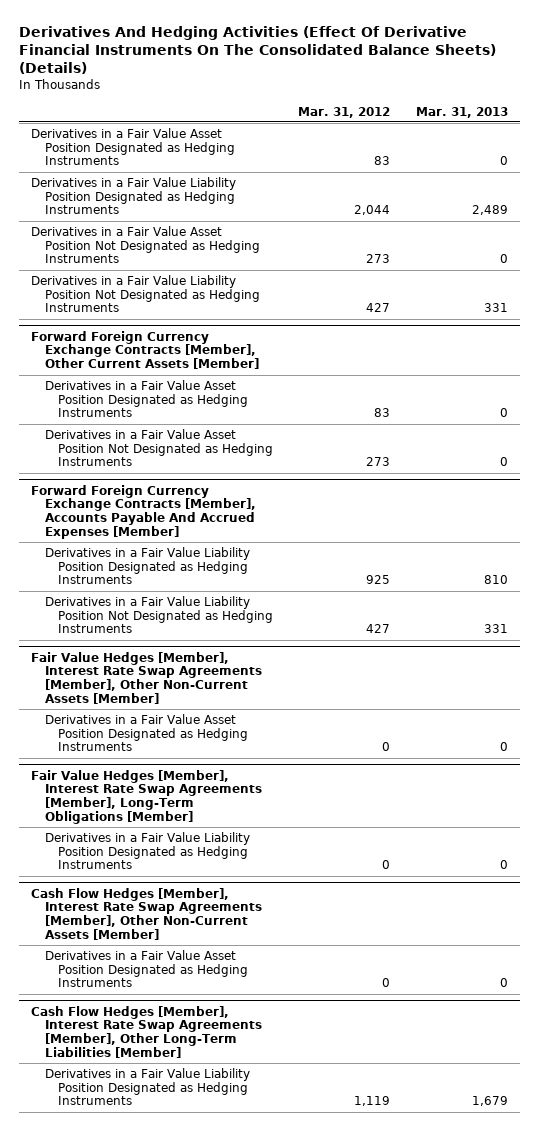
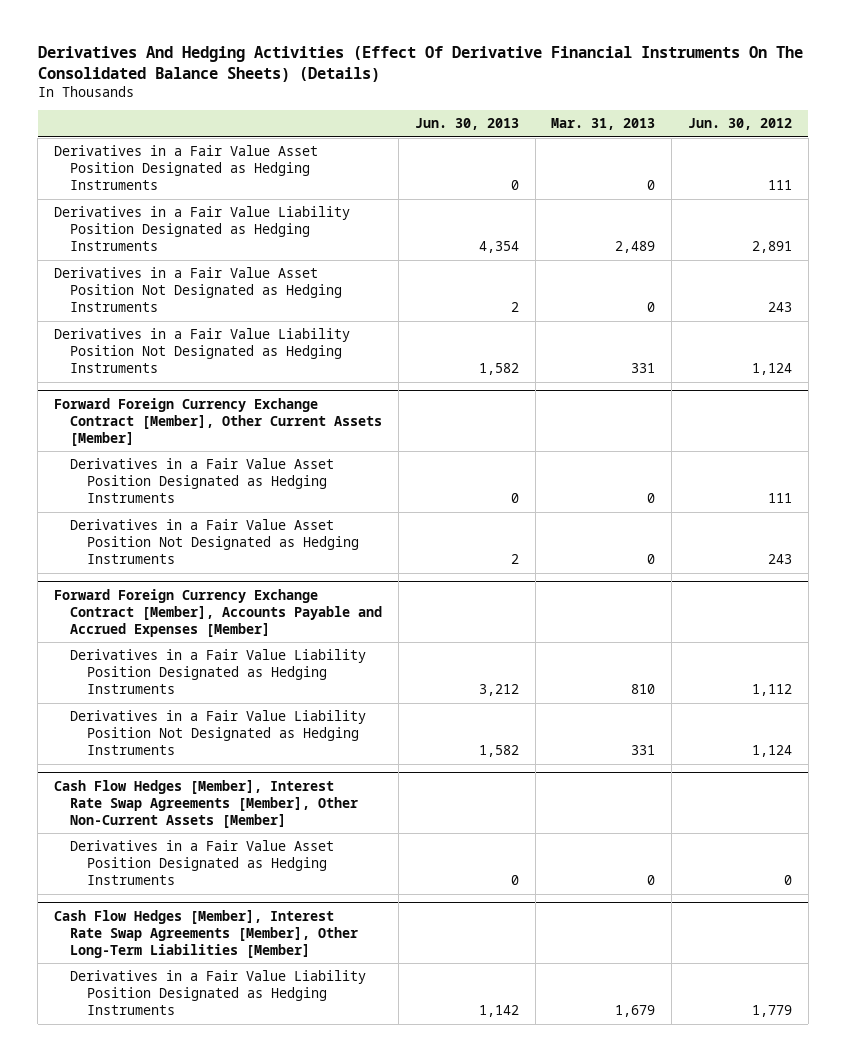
- | Mar. 31, 2012 | Mar. 31, 2013
+ | Jun. 30, 2013 | Mar. 31, 2013 | Jun. 30, 2012
- Forward Foreign Currency Exchange Contracts [Member], Other Current Assets [Member]
+ Forward Foreign Currency Exchange Contract [Member], Other Current Assets [Member]
- Forward Foreign Currency Exchange Contracts [Member], Accounts Payable And Accrued Expenses [Member]
+ Forward Foreign Currency Exchange Contract [Member], Accounts Payable and Accrued Expenses [Member]
- Fair Value Hedges [Member], Interest Rate Swap Agreements [Member], Other Non-Current Assets [Member]
- Derivatives in a Fair Value Asset Position Designated as Hedging Instruments | 0 | 0
- Fair Value Hedges [Member], Interest Rate Swap Agreements [Member], Long-Term Obligations [Member]
- Derivatives in a Fair Value Liability Position Designated as Hedging Instruments | 0 | 0

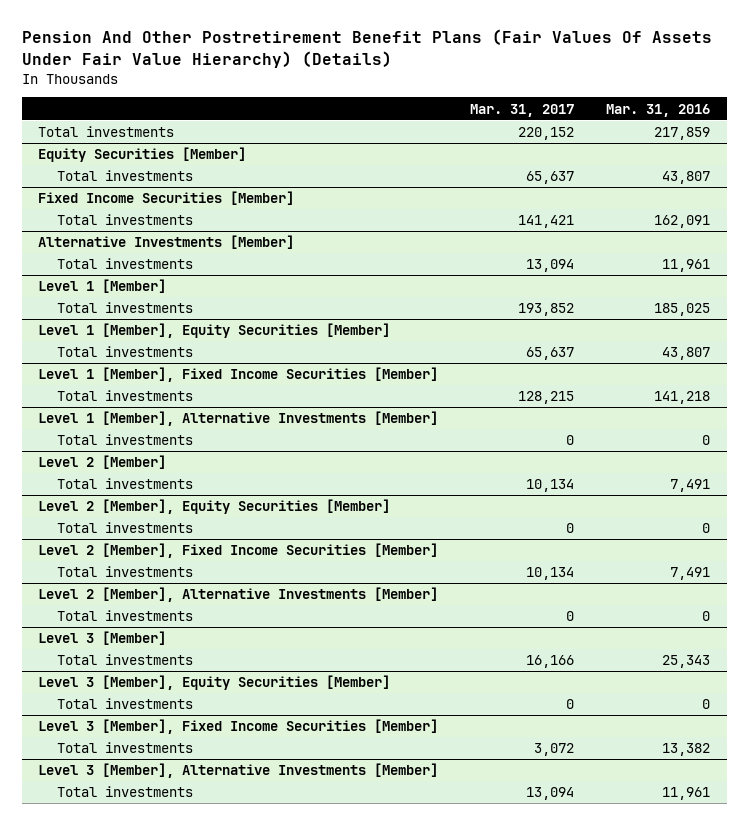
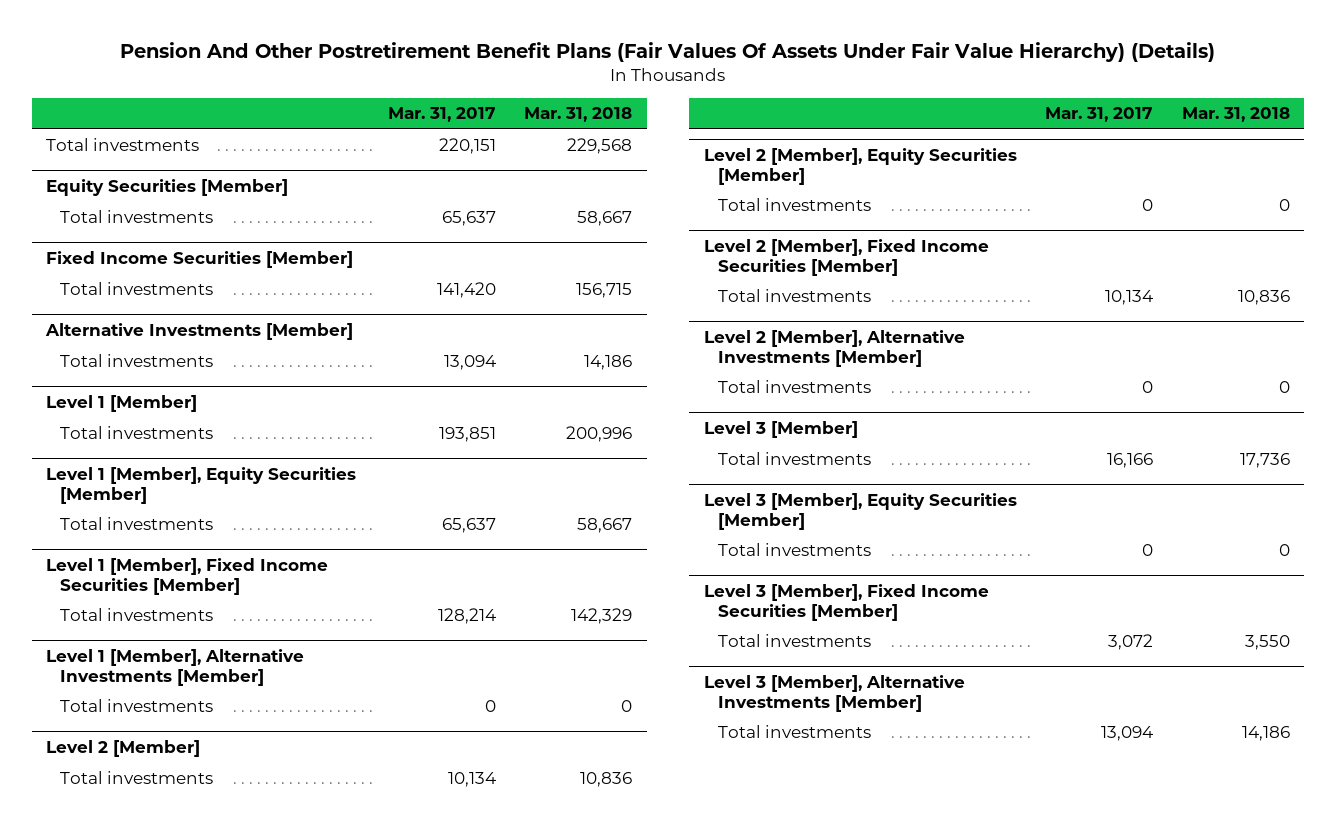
- | Mar. 31, 2017 | Mar. 31, 2016
+ | Mar. 31, 2017 | Mar. 31, 2018
- Total investments | 220,152 | 217,859
+ Total investments | 220,151 | 229,568
@ Fixed Income Securities [Member]
- Total investments | 141,421 | 162,091
+ Total investments | 141,420 | 156,715
@ Level 1 [Member]
- Total investments | 193,852 | 185,025
+ Total investments | 193,851 | 200,996
@ Level 1 [Member], Fixed Income Securities [Member]
- Total investments | 128,215 | 141,218
+ Total investments | 128,214 | 142,329

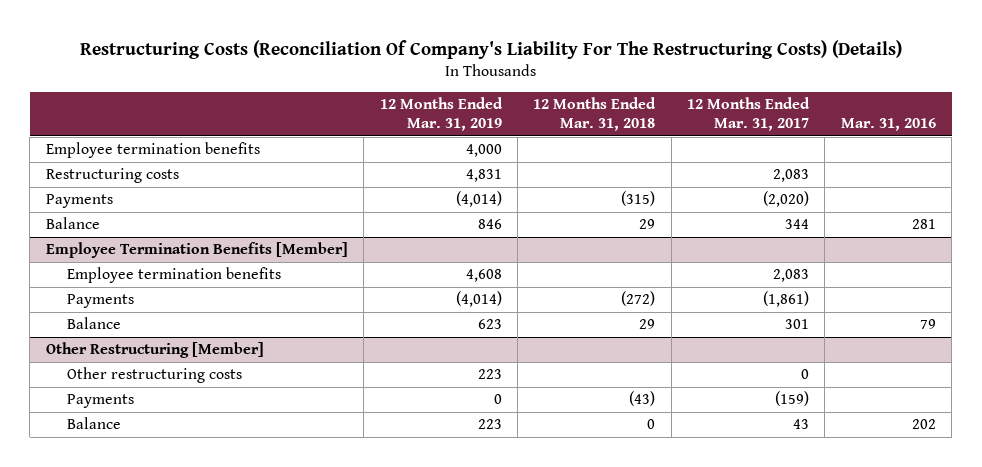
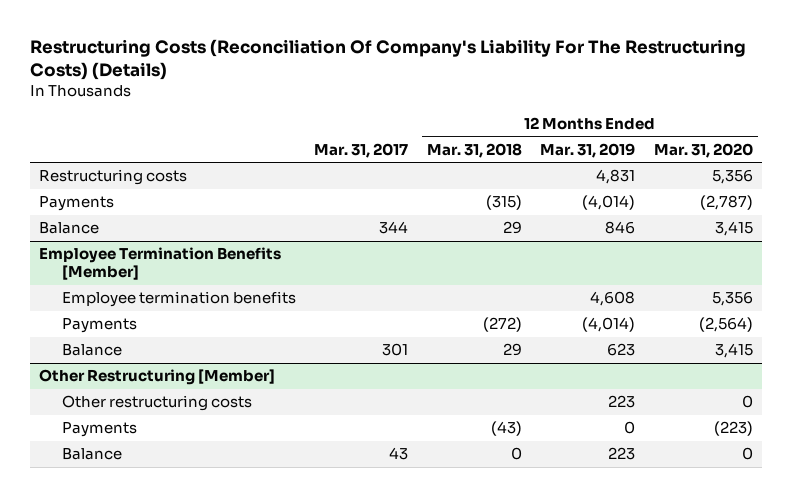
- | 12 Months Ended Mar. 31, 2019 | 12 Months Ended Mar. 31, 2018 | 12 Months Ended Mar. 31, 2017 | Mar. 31, 2016
+ | Mar. 31, 2017 | 12 Months Ended Mar. 31, 2018 | 12 Months Ended Mar. 31, 2019 | 12 Months Ended Mar. 31, 2020
- Employee termination benefits | 4,000 | | |

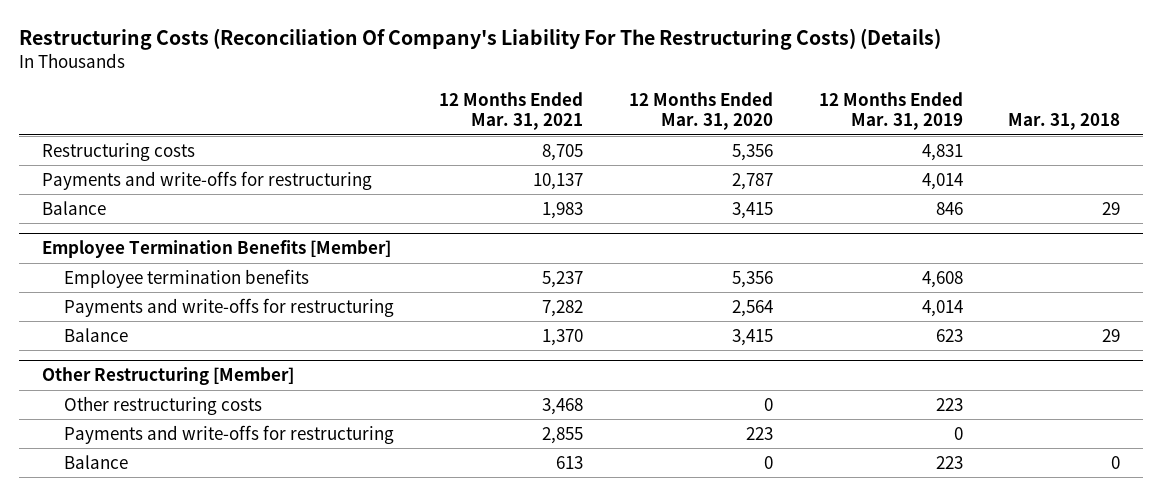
- | Mar. 31, 2017 | 12 Months Ended Mar. 31, 2018 | 12 Months Ended Mar. 31, 2019 | 12 Months Ended Mar. 31, 2020
+ | 12 Months Ended Mar. 31, 2021 | 12 Months Ended Mar. 31, 2020 | 12 Months Ended Mar. 31, 2019 | Mar. 31, 2018
- Payments | | (315) | (4,014) | (2,787)
+ Payments and write-offs for restructuring | 10,137 | 2,787 | 4,014 |
@ Employee Termination Benefits [Member]
- Payments | | (272) | (4,014) | (2,564)
+ Payments and write-offs for restructuring | 7,282 | 2,564 | 4,014 |
@ Other Restructuring [Member]
- Payments | | (43) | 0 | (223)
+ Payments and write-offs for restructuring | 2,855 | 223 | 0 |

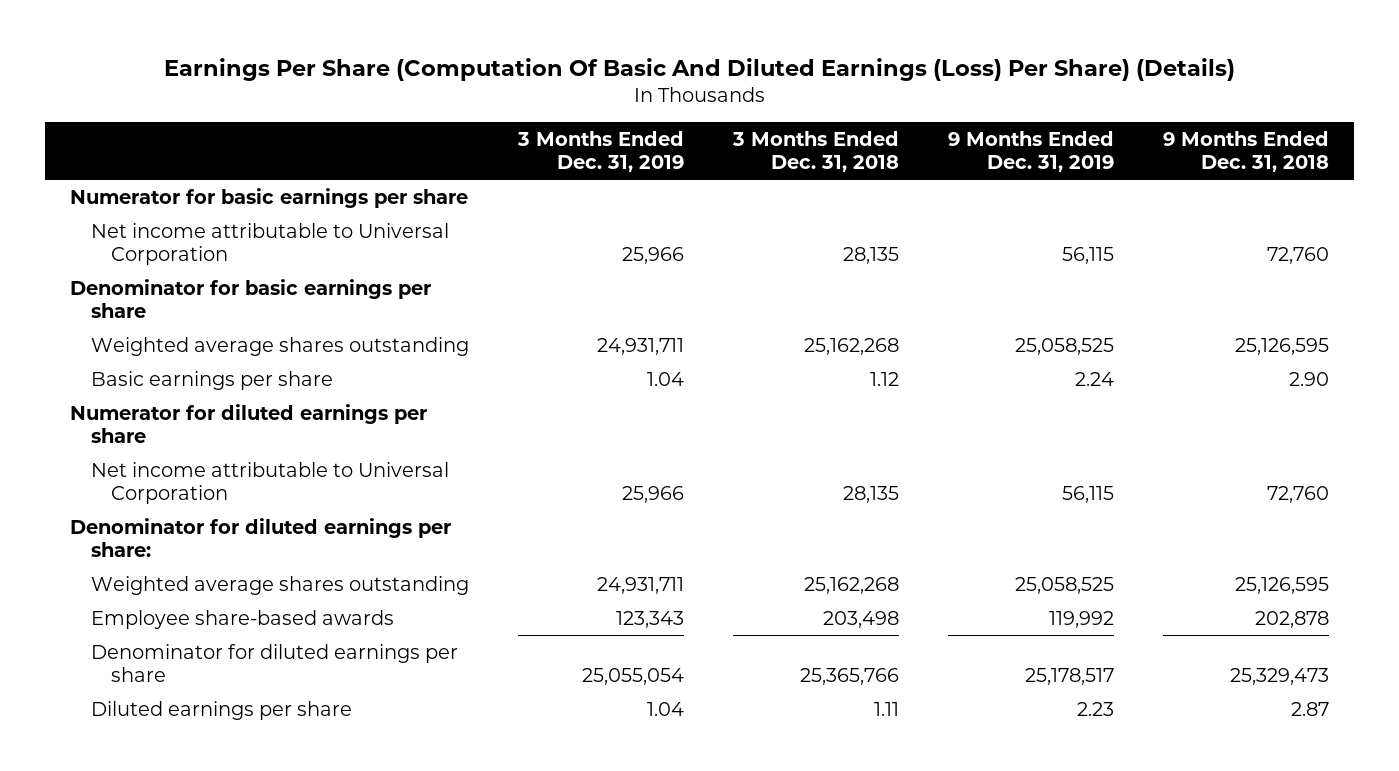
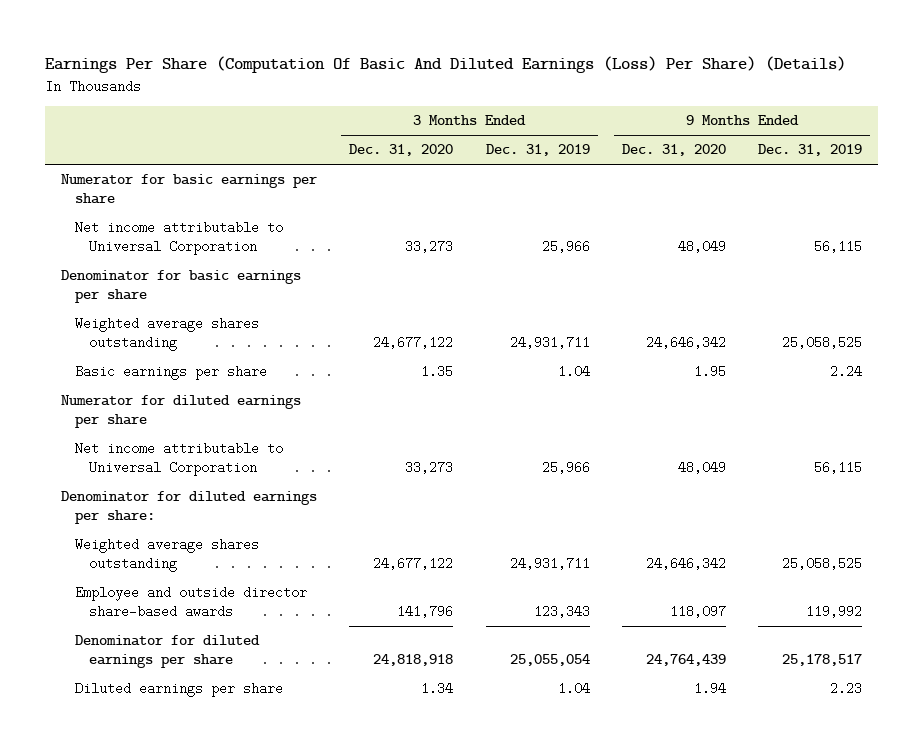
- | 3 Months Ended Dec. 31, 2019 | 3 Months Ended Dec. 31, 2018 | 9 Months Ended Dec. 31, 2019 | 9 Months Ended Dec. 31, 2018
+ | 3 Months Ended Dec. 31, 2020 | 3 Months Ended Dec. 31, 2019 | 9 Months Ended Dec. 31, 2020 | 9 Months Ended Dec. 31, 2019
- Employee share-based awards | 123,343 | 203,498 | 119,992 | 202,878
+ Employee and outside director share-based awards | 141,796 | 123,343 | 118,097 | 119,992

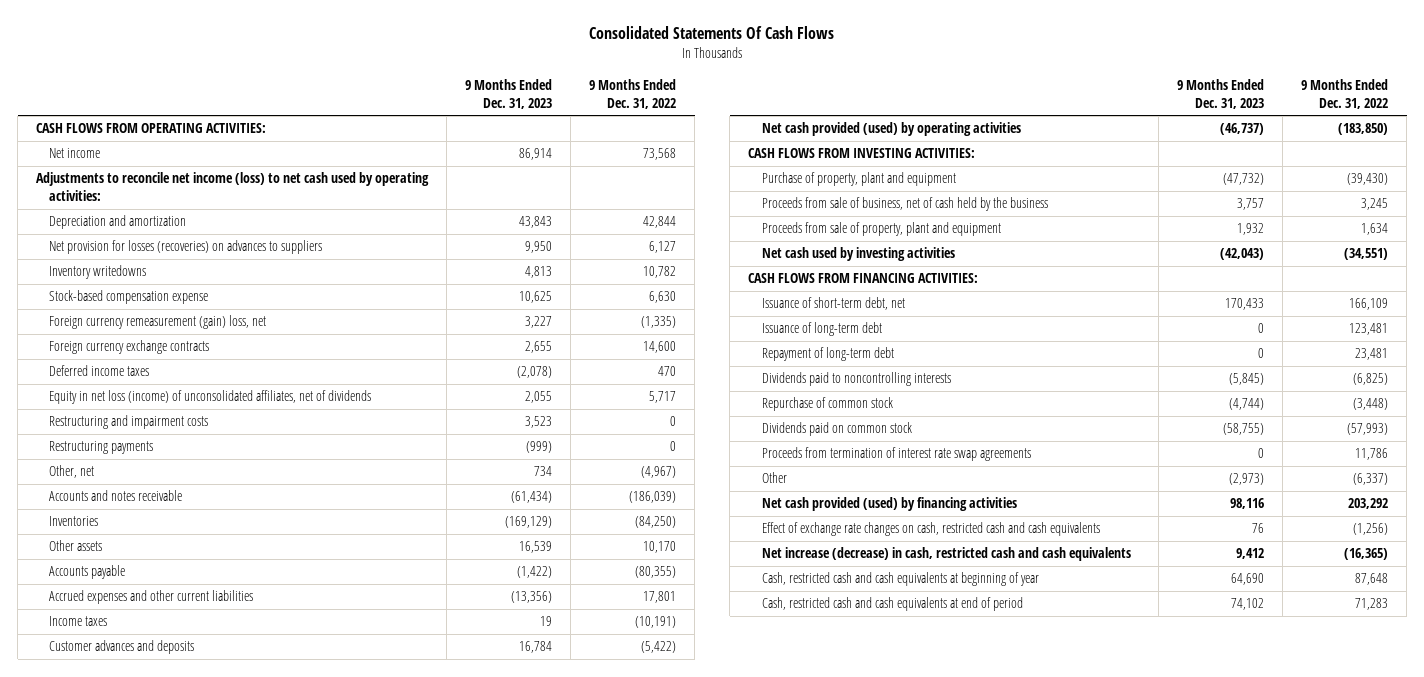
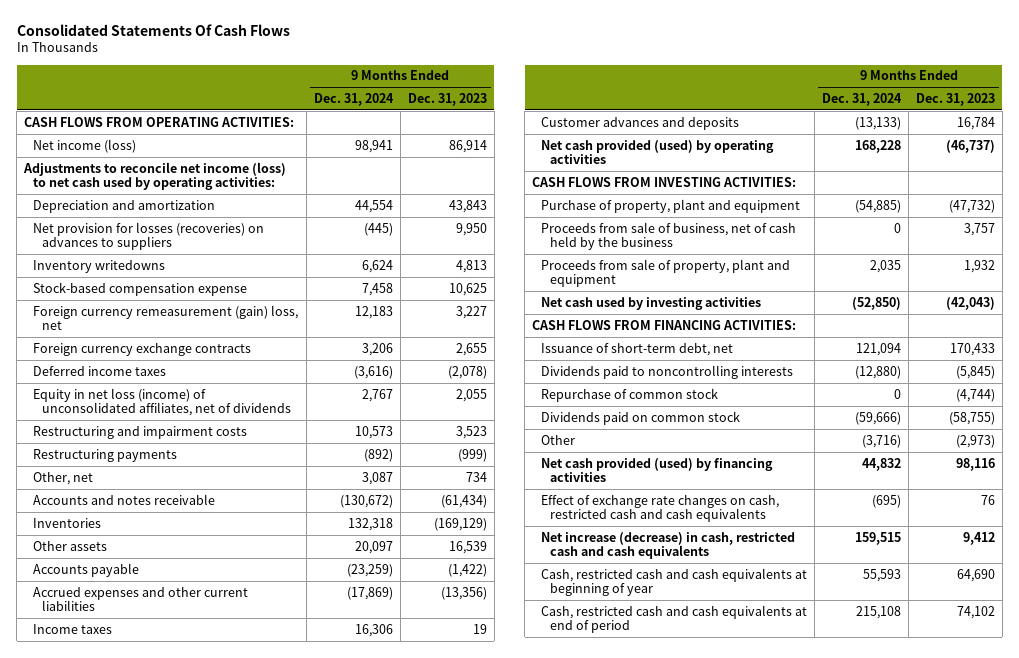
- | 9 Months Ended Dec. 31, 2023 | 9 Months Ended Dec. 31, 2022
+ | 9 Months Ended Dec. 31, 2024 | 9 Months Ended Dec. 31, 2023
- Net income | 86,914 | 73,568
+ Net income (loss) | 98,941 | 86,914
- Issuance of long-term debt | 0 | 123,481
- Repayment of long-term debt | 0 | 23,481
- Proceeds from termination of interest rate swap agreements | 0 | 11,786

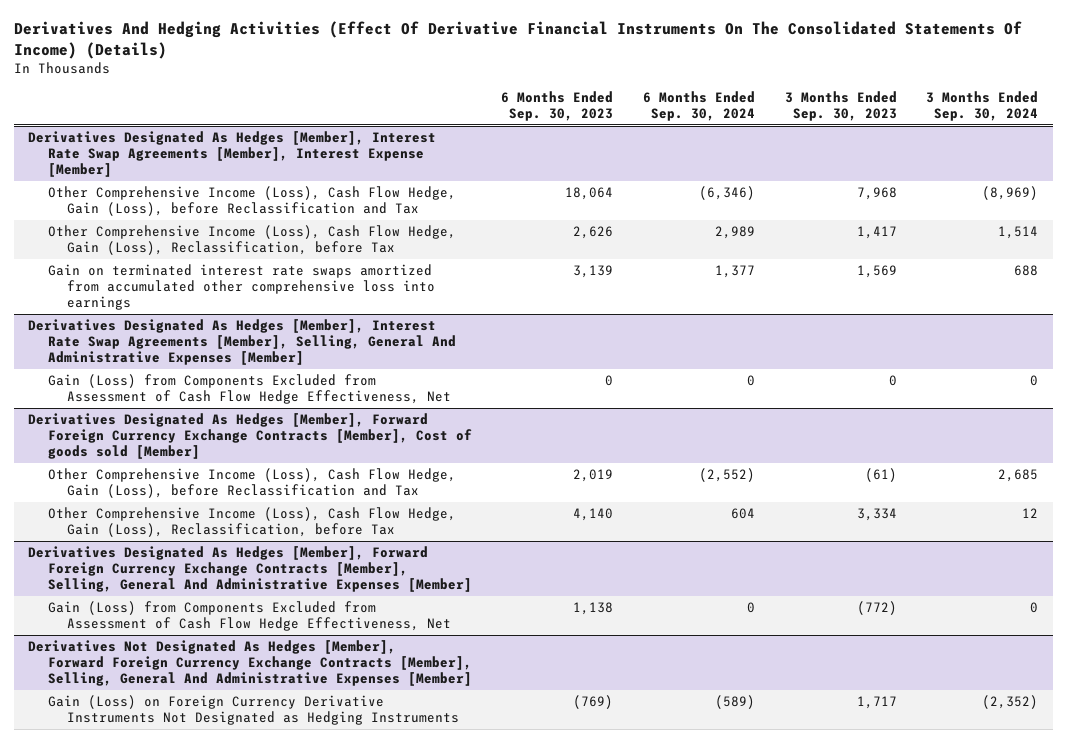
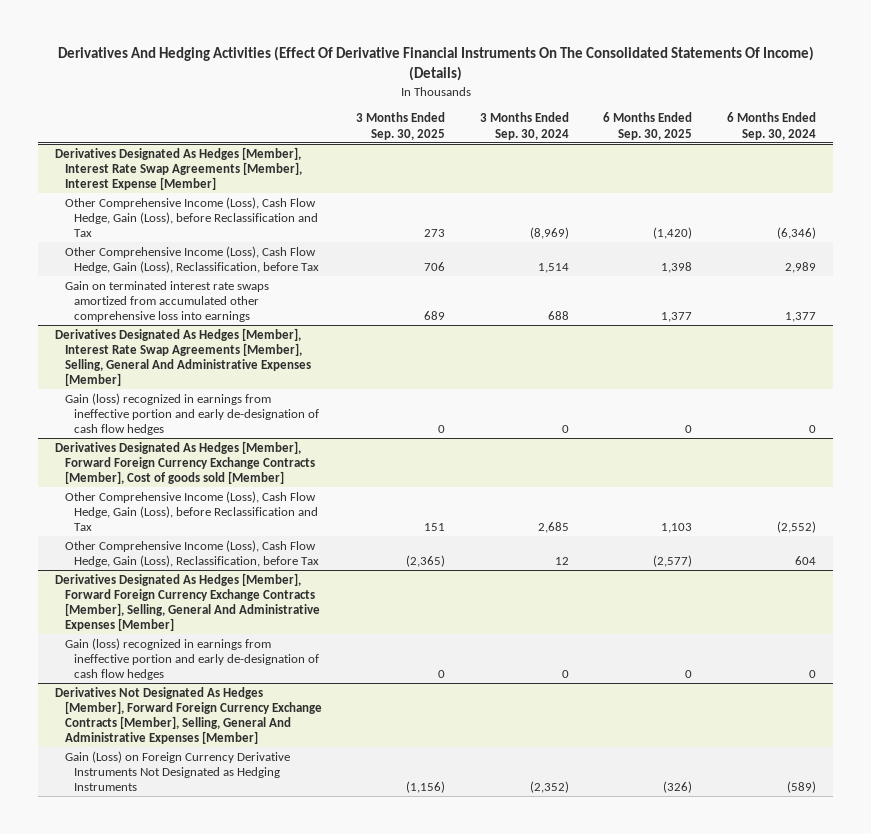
- | 6 Months Ended Sep. 30, 2023 | 6 Months Ended Sep. 30, 2024 | 3 Months Ended Sep. 30, 2023 | 3 Months Ended Sep. 30, 2024
+ | 3 Months Ended Sep. 30, 2025 | 3 Months Ended Sep. 30, 2024 | 6 Months Ended Sep. 30, 2025 | 6 Months Ended Sep. 30, 2024
@ Derivatives Designated As Hedges [Member], Interest Rate Swap Agreements [Member], Selling, General And Administrative Expenses [Member]
- Gain (Loss) from Components Excluded from Assessment of Cash Flow Hedge Effectiveness, Net | 0 | 0 | 0 | 0
+ Gain (loss) recognized in earnings from ineffective portion and early de-designation of cash flow hedges | 0 | 0 | 0 | 0
@ Derivatives Designated As Hedges [Member], Forward Foreign Currency Exchange Contracts [Member], Selling, General And Administrative Expenses [Member]
- Gain (Loss) from Components Excluded from Assessment of Cash Flow Hedge Effectiveness, Net | 1,138 | 0 | (772) | 0
+ Gain (loss) recognized in earnings from ineffective portion and early de-designation of cash flow hedges | 0 | 0 | 0 | 0

